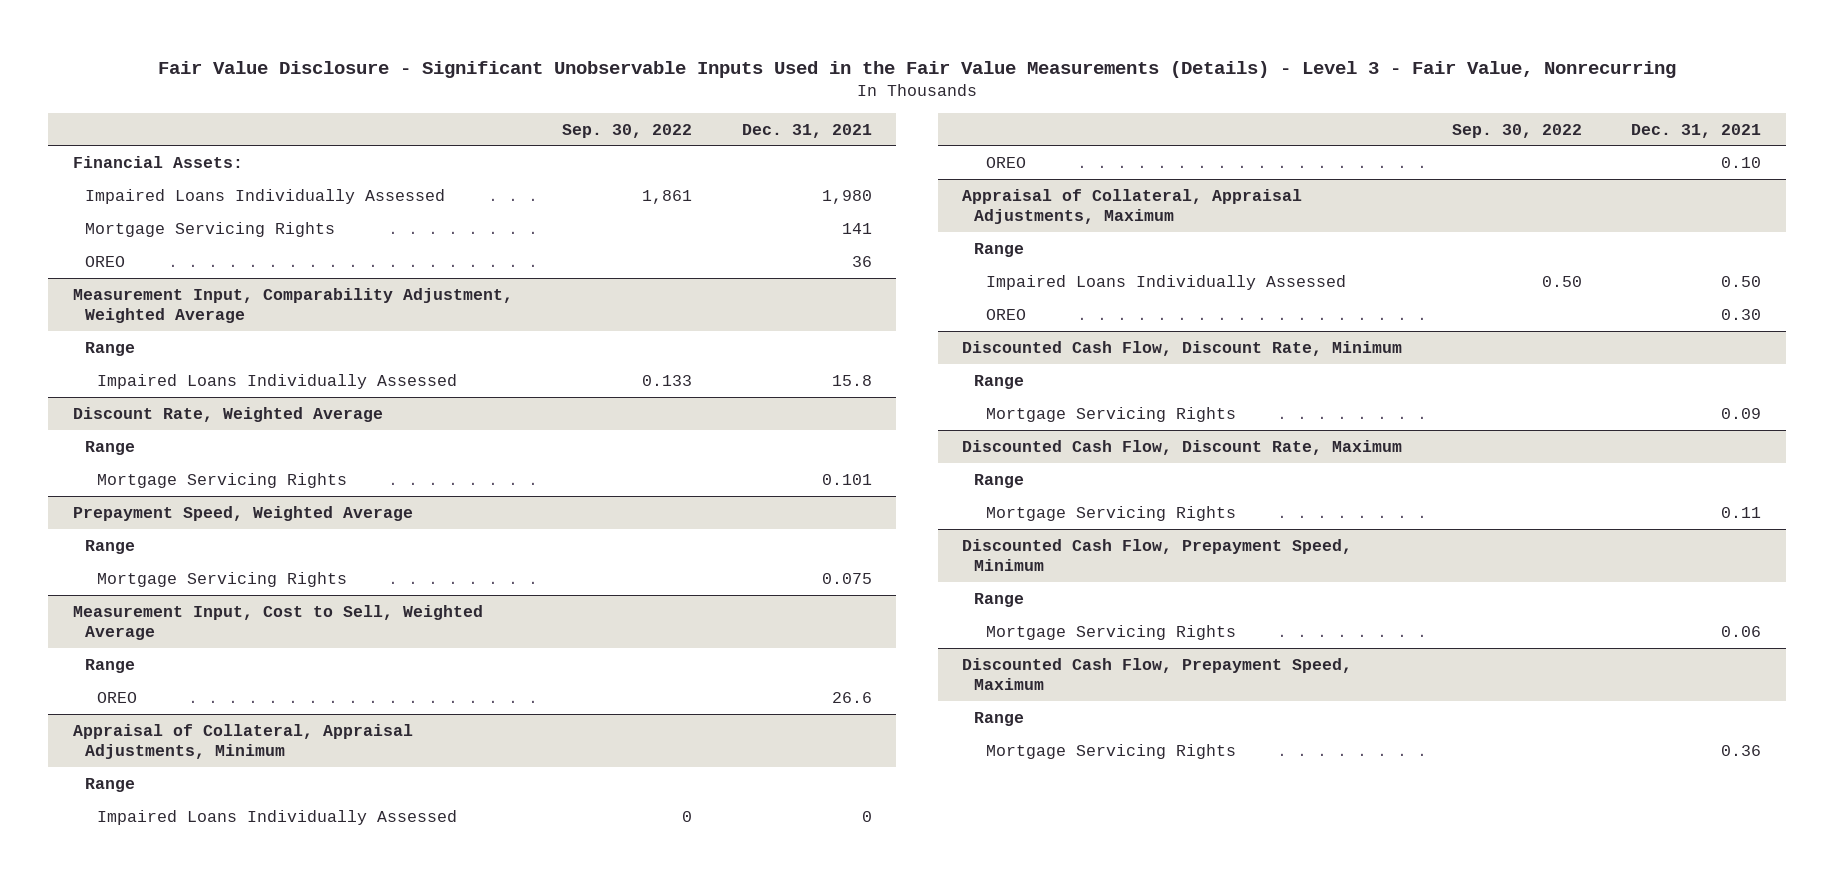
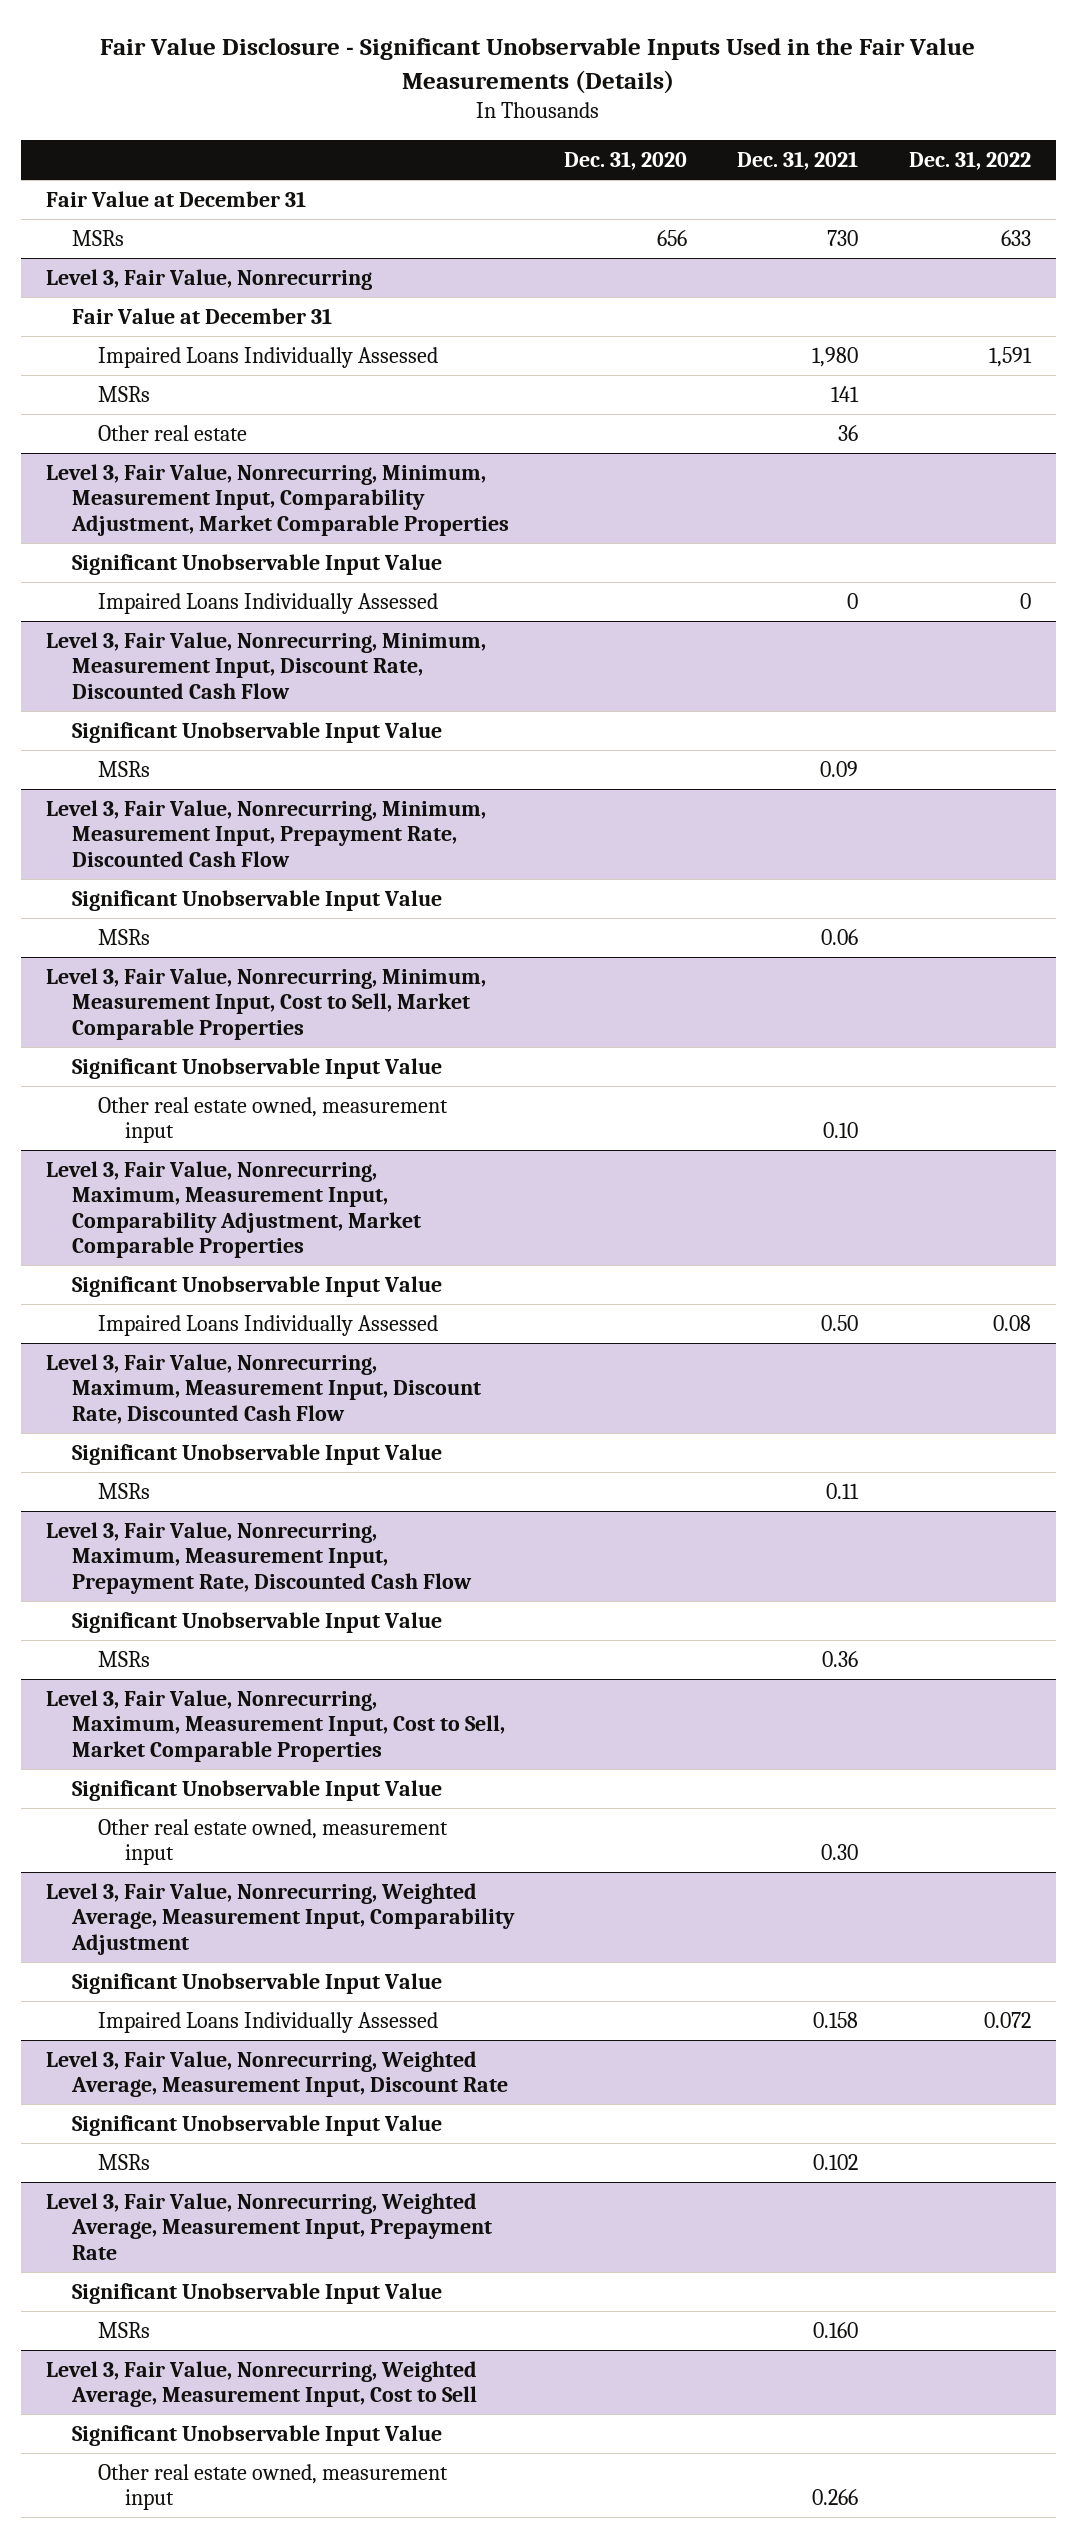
- Fair Value Disclosure - Significant Unobservable Inputs Used in the Fair Value Measurements (Details) - Level 3 - Fair Value, Nonrecurring
+ Fair Value Disclosure - Significant Unobservable Inputs Used in the Fair Value Measurements (Details)
- | Sep. 30, 2022 | Dec. 31, 2021
+ | Dec. 31, 2020 | Dec. 31, 2021 | Dec. 31, 2022
- Financial Assets:
+ Fair Value at December 31
+ MSRs | 656 | 730 | 633
+ Level 3, Fair Value, Nonrecurring
+ Fair Value at December 31
- Mortgage Servicing Rights | | 141
- OREO | | 36
- Measurement Input, Comparability Adjustment, Weighted Average
- Range
- Impaired Loans Individually Assessed | 0.133 | 15.8
- Discount Rate, Weighted Average
- Range
- Mortgage Servicing Rights | | 0.101
- Prepayment Speed, Weighted Average
- Range
- Mortgage Servicing Rights | | 0.075
- Measurement Input, Cost to Sell, Weighted Average
- Range
- OREO | | 26.6
- Appraisal of Collateral, Appraisal Adjustments, Minimum
- Range
+ MSRs | | 141 |
+ Other real estate | | 36 |
+ Level 3, Fair Value, Nonrecurring, Minimum, Measurement Input, Comparability Adjustment, Market Comparable Properties
+ Significant Unobservable Input Value
- OREO | | 0.10
- Appraisal of Collateral, Appraisal Adjustments, Maximum
- Range
+ Level 3, Fair Value, Nonrecurring, Minimum, Measurement Input, Discount Rate, Discounted Cash Flow
+ Significant Unobservable Input Value
+ MSRs | | 0.09 |
+ Level 3, Fair Value, Nonrecurring, Minimum, Measurement Input, Prepayment Rate, Discounted Cash Flow
+ Significant Unobservable Input Value
+ MSRs | | 0.06 |
+ Level 3, Fair Value, Nonrecurring, Minimum, Measurement Input, Cost to Sell, Market Comparable Properties
+ Significant Unobservable Input Value
+ Other real estate owned, measurement input | | 0.10 |
+ Level 3, Fair Value, Nonrecurring, Maximum, Measurement Input, Comparability Adjustment, Market Comparable Properties
+ Significant Unobservable Input Value
- OREO | | 0.30
- Discounted Cash Flow, Discount Rate, Minimum
- Range
- Mortgage Servicing Rights | | 0.09
- Discounted Cash Flow, Discount Rate, Maximum
- Range
- Mortgage Servicing Rights | | 0.11
- Discounted Cash Flow, Prepayment Speed, Minimum
- Range
- Mortgage Servicing Rights | | 0.06
- Discounted Cash Flow, Prepayment Speed, Maximum
- Range
- Mortgage Servicing Rights | | 0.36
+ Level 3, Fair Value, Nonrecurring, Maximum, Measurement Input, Discount Rate, Discounted Cash Flow
+ Significant Unobservable Input Value
+ MSRs | | 0.11 |
+ Level 3, Fair Value, Nonrecurring, Maximum, Measurement Input, Prepayment Rate, Discounted Cash Flow
+ Significant Unobservable Input Value
+ MSRs | | 0.36 |
+ Level 3, Fair Value, Nonrecurring, Maximum, Measurement Input, Cost to Sell, Market Comparable Properties
+ Significant Unobservable Input Value
+ Other real estate owned, measurement input | | 0.30 |
+ Level 3, Fair Value, Nonrecurring, Weighted Average, Measurement Input, Comparability Adjustment
+ Significant Unobservable Input Value
+ Impaired Loans Individually Assessed | | 0.158 | 0.072
+ Level 3, Fair Value, Nonrecurring, Weighted Average, Measurement Input, Discount Rate
+ Significant Unobservable Input Value
+ MSRs | | 0.102 |
+ Level 3, Fair Value, Nonrecurring, Weighted Average, Measurement Input, Prepayment Rate
+ Significant Unobservable Input Value
+ MSRs | | 0.160 |
+ Level 3, Fair Value, Nonrecurring, Weighted Average, Measurement Input, Cost to Sell
+ Significant Unobservable Input Value
+ Other real estate owned, measurement input | | 0.266 |

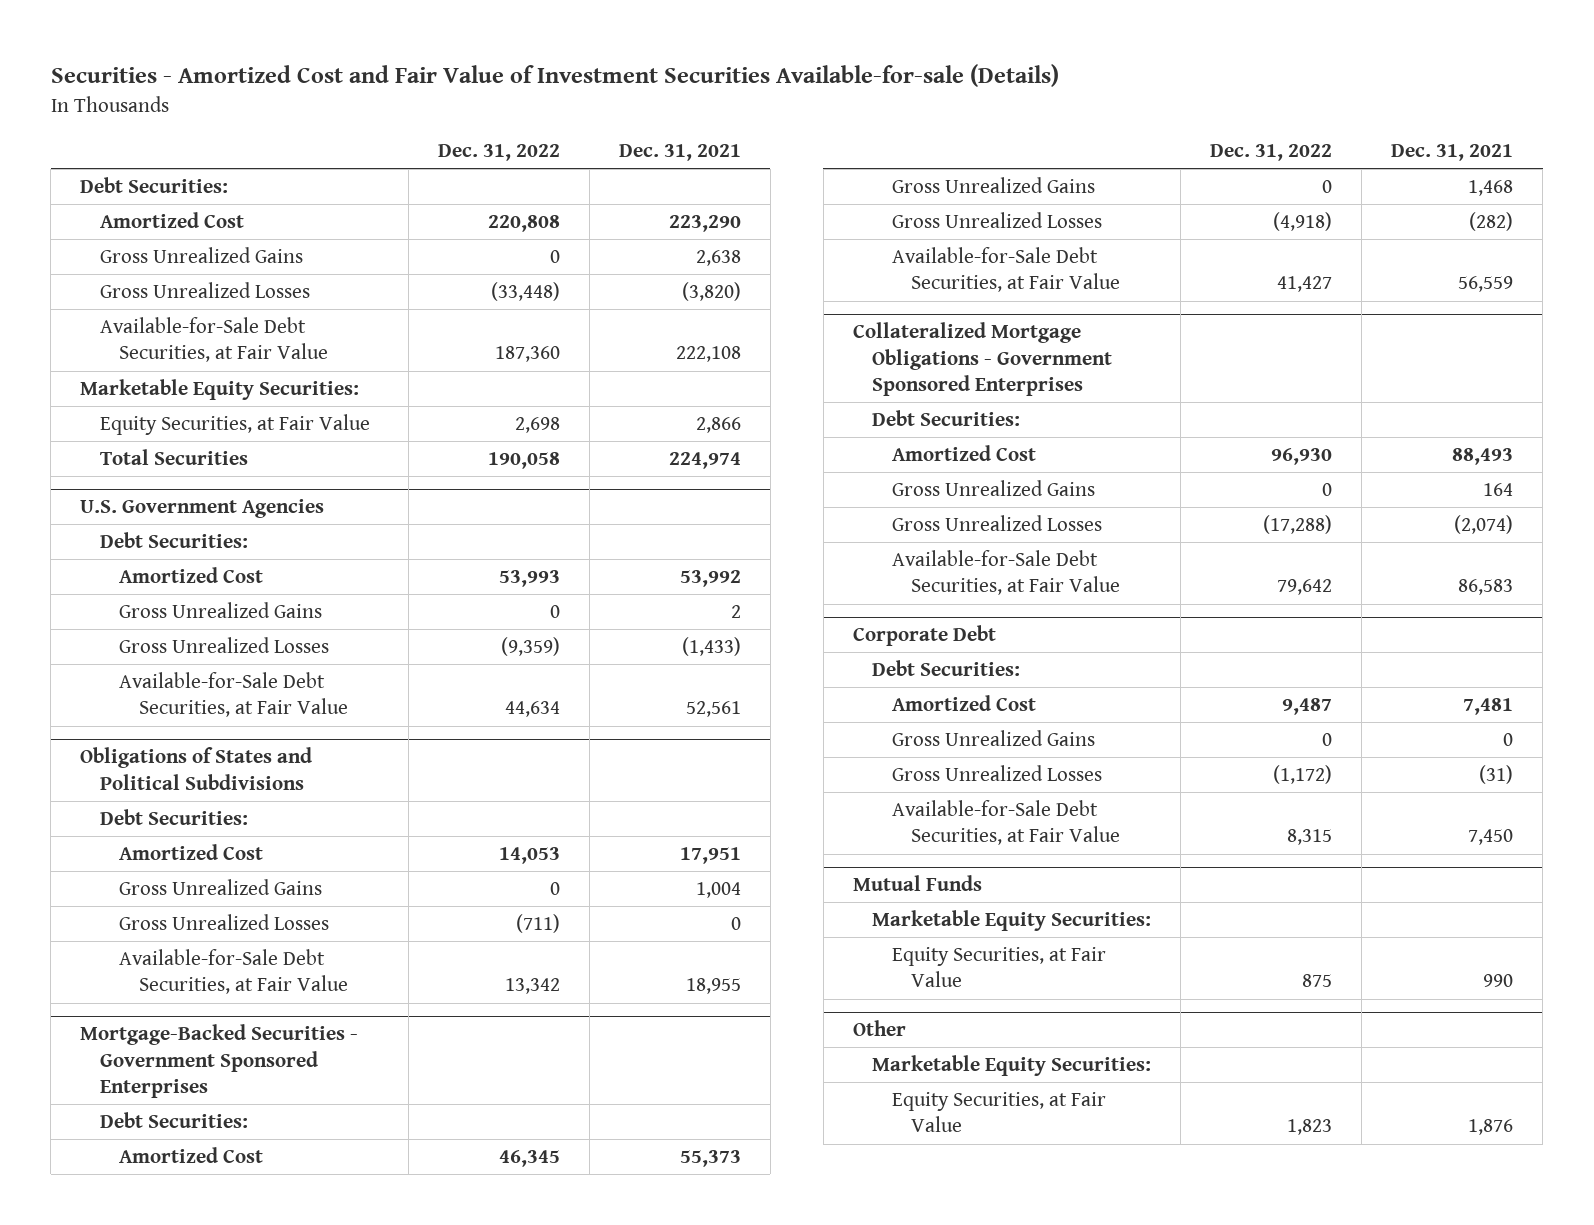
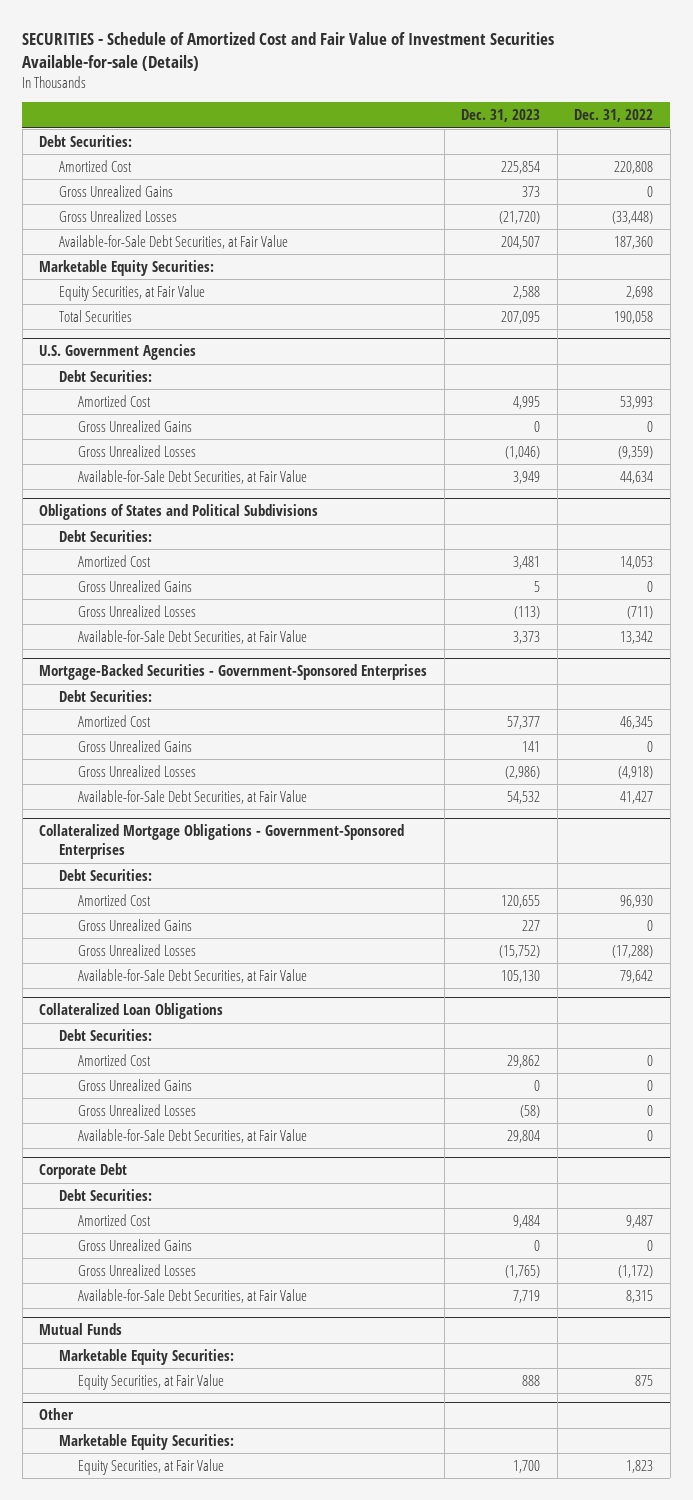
- Securities - Amortized Cost and Fair Value of Investment Securities Available-for-sale (Details)
+ SECURITIES - Schedule of Amortized Cost and Fair Value of Investment Securities Available-for-sale (Details)
- | Dec. 31, 2022 | Dec. 31, 2021
+ | Dec. 31, 2023 | Dec. 31, 2022
- Mortgage-Backed Securities - Government Sponsored Enterprises
+ Mortgage-Backed Securities - Government-Sponsored Enterprises
- Collateralized Mortgage Obligations - Government Sponsored Enterprises
+ Collateralized Mortgage Obligations - Government-Sponsored Enterprises
+ Collateralized Loan Obligations
+ Debt Securities:
+ Amortized Cost | 29,862 | 0
+ Gross Unrealized Gains | 0 | 0
+ Gross Unrealized Losses | (58) | 0
+ Available-for-Sale Debt Securities, at Fair Value | 29,804 | 0

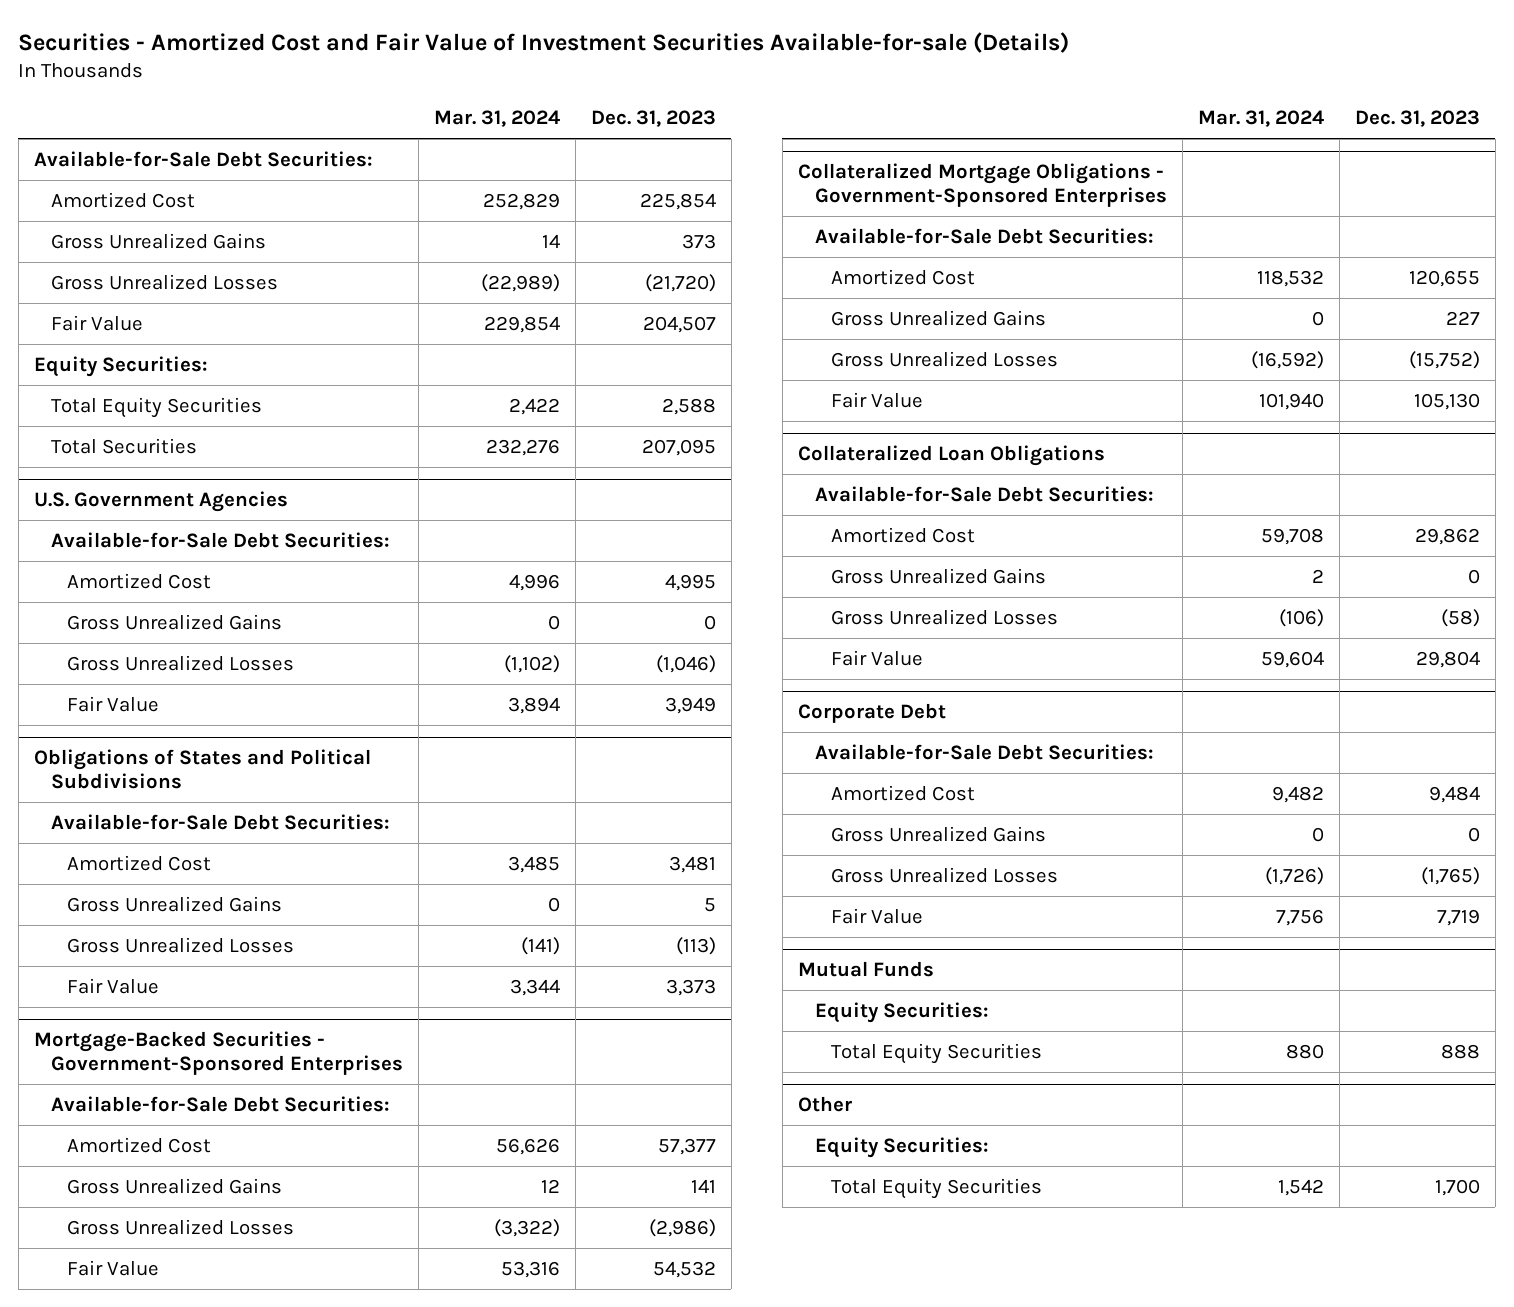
- SECURITIES - Schedule of Amortized Cost and Fair Value of Investment Securities Available-for-sale (Details)
+ Securities - Amortized Cost and Fair Value of Investment Securities Available-for-sale (Details)
- | Dec. 31, 2023 | Dec. 31, 2022
+ | Mar. 31, 2024 | Dec. 31, 2023
- Debt Securities:
+ Available-for-Sale Debt Securities:
- Available-for-Sale Debt Securities, at Fair Value | 204,507 | 187,360
- Marketable Equity Securities:
- Equity Securities, at Fair Value | 2,588 | 2,698
+ Fair Value | 229,854 | 204,507
+ Equity Securities:
+ Total Equity Securities | 2,422 | 2,588
@ U.S. Government Agencies
- Debt Securities:
+ Available-for-Sale Debt Securities:
- Available-for-Sale Debt Securities, at Fair Value | 3,949 | 44,634
+ Fair Value | 3,894 | 3,949
@ Obligations of States and Political Subdivisions
- Debt Securities:
+ Available-for-Sale Debt Securities:
- Available-for-Sale Debt Securities, at Fair Value | 3,373 | 13,342
+ Fair Value | 3,344 | 3,373
@ Mortgage-Backed Securities - Government-Sponsored Enterprises
- Debt Securities:
+ Available-for-Sale Debt Securities:
- Available-for-Sale Debt Securities, at Fair Value | 54,532 | 41,427
+ Fair Value | 53,316 | 54,532
@ Collateralized Mortgage Obligations - Government-Sponsored Enterprises
- Debt Securities:
+ Available-for-Sale Debt Securities:
- Available-for-Sale Debt Securities, at Fair Value | 105,130 | 79,642
+ Fair Value | 101,940 | 105,130
@ Collateralized Loan Obligations
- Debt Securities:
+ Available-for-Sale Debt Securities:
- Available-for-Sale Debt Securities, at Fair Value | 29,804 | 0
+ Fair Value | 59,604 | 29,804
@ Corporate Debt
- Debt Securities:
+ Available-for-Sale Debt Securities:
- Available-for-Sale Debt Securities, at Fair Value | 7,719 | 8,315
+ Fair Value | 7,756 | 7,719
@ Mutual Funds
- Marketable Equity Securities:
- Equity Securities, at Fair Value | 888 | 875
+ Equity Securities:
+ Total Equity Securities | 880 | 888
@ Other
- Marketable Equity Securities:
- Equity Securities, at Fair Value | 1,700 | 1,823
+ Equity Securities:
+ Total Equity Securities | 1,542 | 1,700

